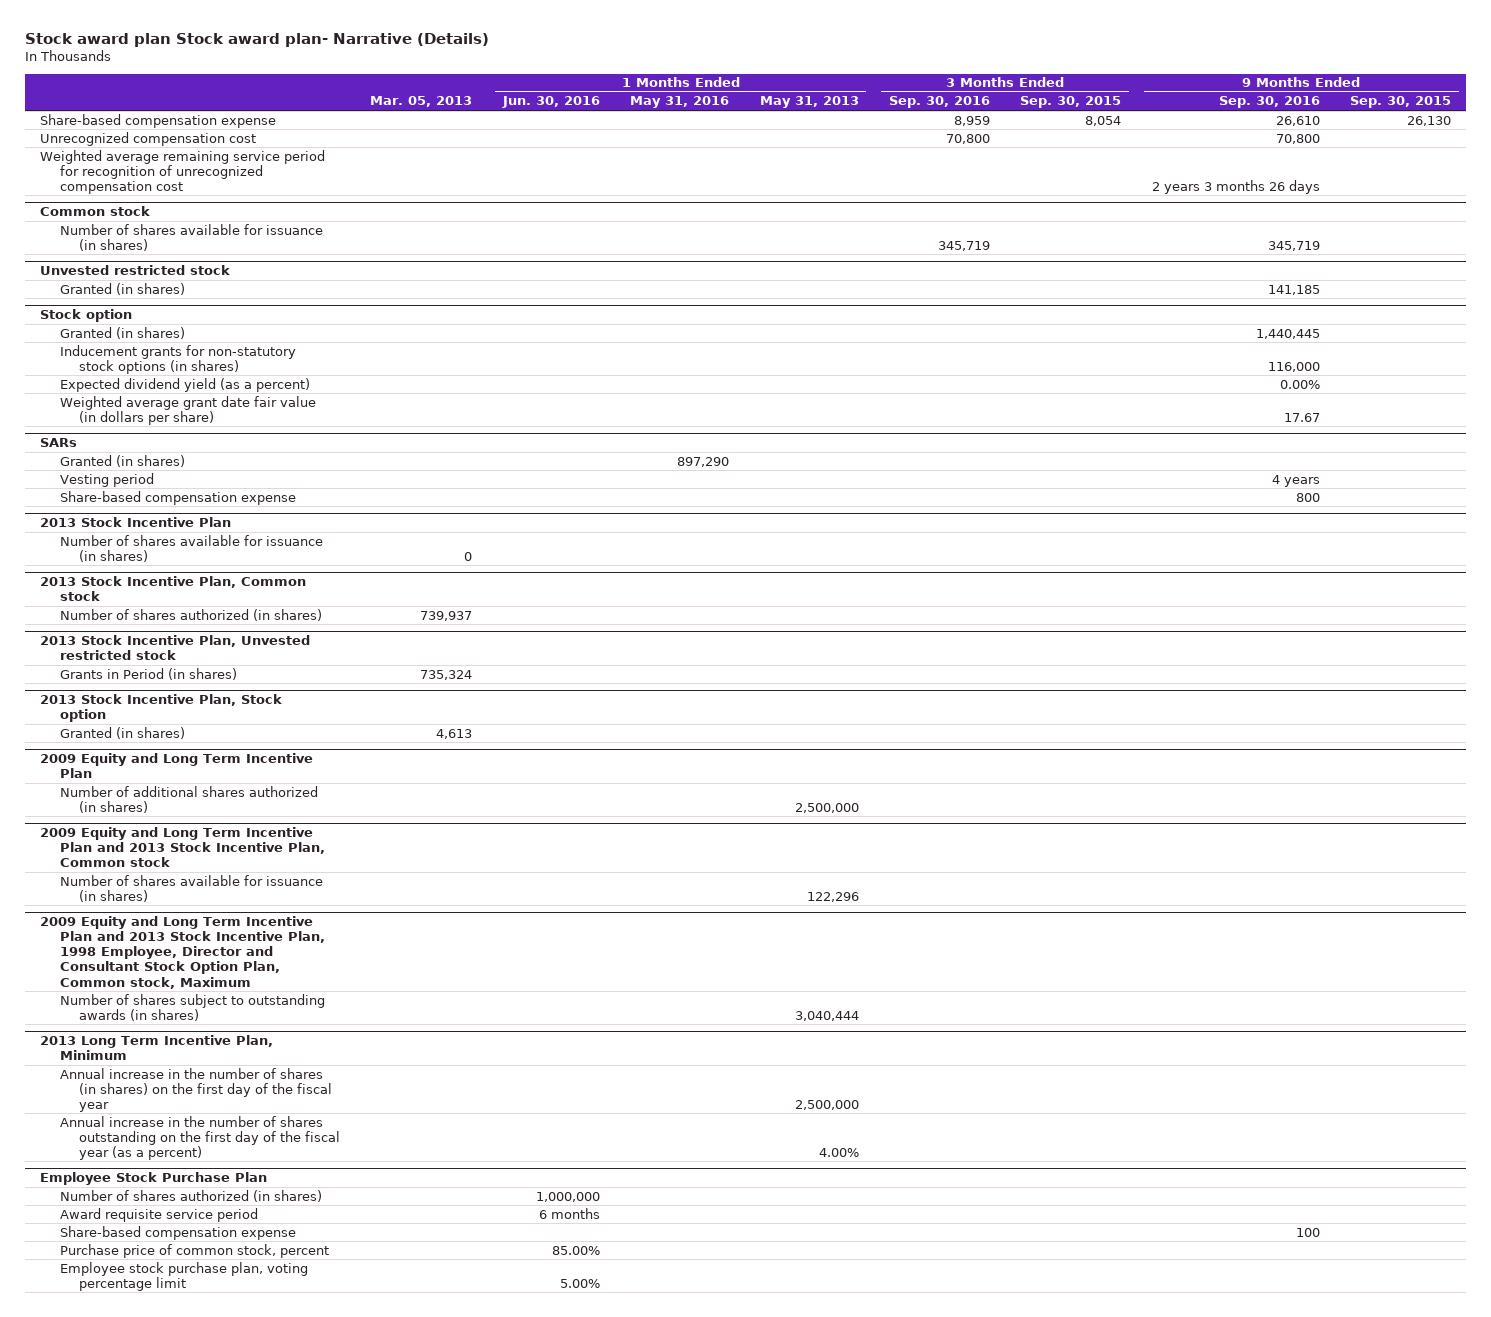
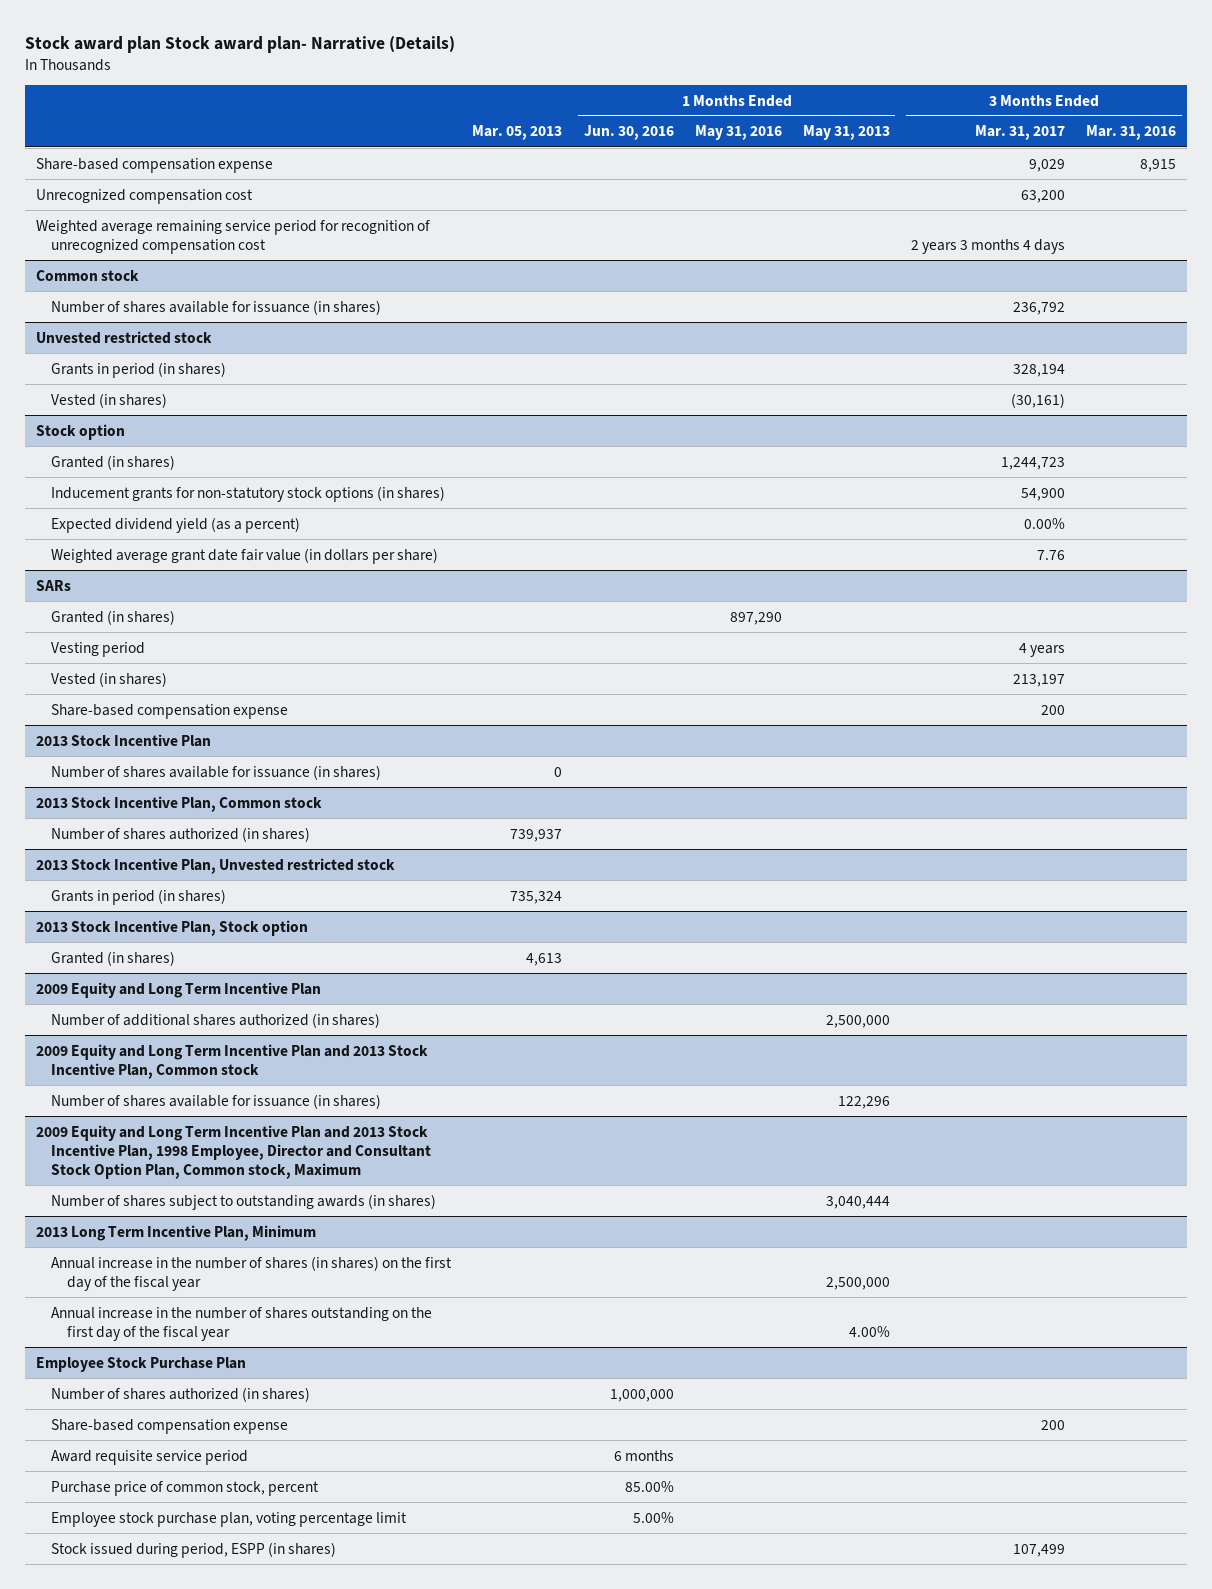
- | Mar. 05, 2013 | 1 Months Ended Jun. 30, 2016 | 1 Months Ended May 31, 2016 | 1 Months Ended May 31, 2013 | 3 Months Ended Sep. 30, 2016 | 3 Months Ended Sep. 30, 2015 | 9 Months Ended Sep. 30, 2016 | 9 Months Ended Sep. 30, 2015
+ | Mar. 05, 2013 | 1 Months Ended Jun. 30, 2016 | 1 Months Ended May 31, 2016 | 1 Months Ended May 31, 2013 | 3 Months Ended Mar. 31, 2017 | 3 Months Ended Mar. 31, 2016
@ Unvested restricted stock
- Granted (in shares) | | | | | | | 141,185 |
+ Grants in period (in shares) | | | | | 328,194 |
+ Vested (in shares) | | | | | (30,161) |
@ SARs
+ Vested (in shares) | | | | | 213,197 |
@ 2013 Stock Incentive Plan, Unvested restricted stock
- Grants in Period (in shares) | 735,324 | | | | | | |
+ Grants in period (in shares) | 735,324 | | | | |
@ 2013 Long Term Incentive Plan, Minimum
- Annual increase in the number of shares outstanding on the first day of the fiscal year (as a percent) | | | | 4.00% | | | |
+ Annual increase in the number of shares outstanding on the first day of the fiscal year | | | | 4.00% | |
@ Employee Stock Purchase Plan
moved down: Award requisite service period | | 6 months | | | |
+ Stock issued during period, ESPP (in shares) | | | | | 107,499 |

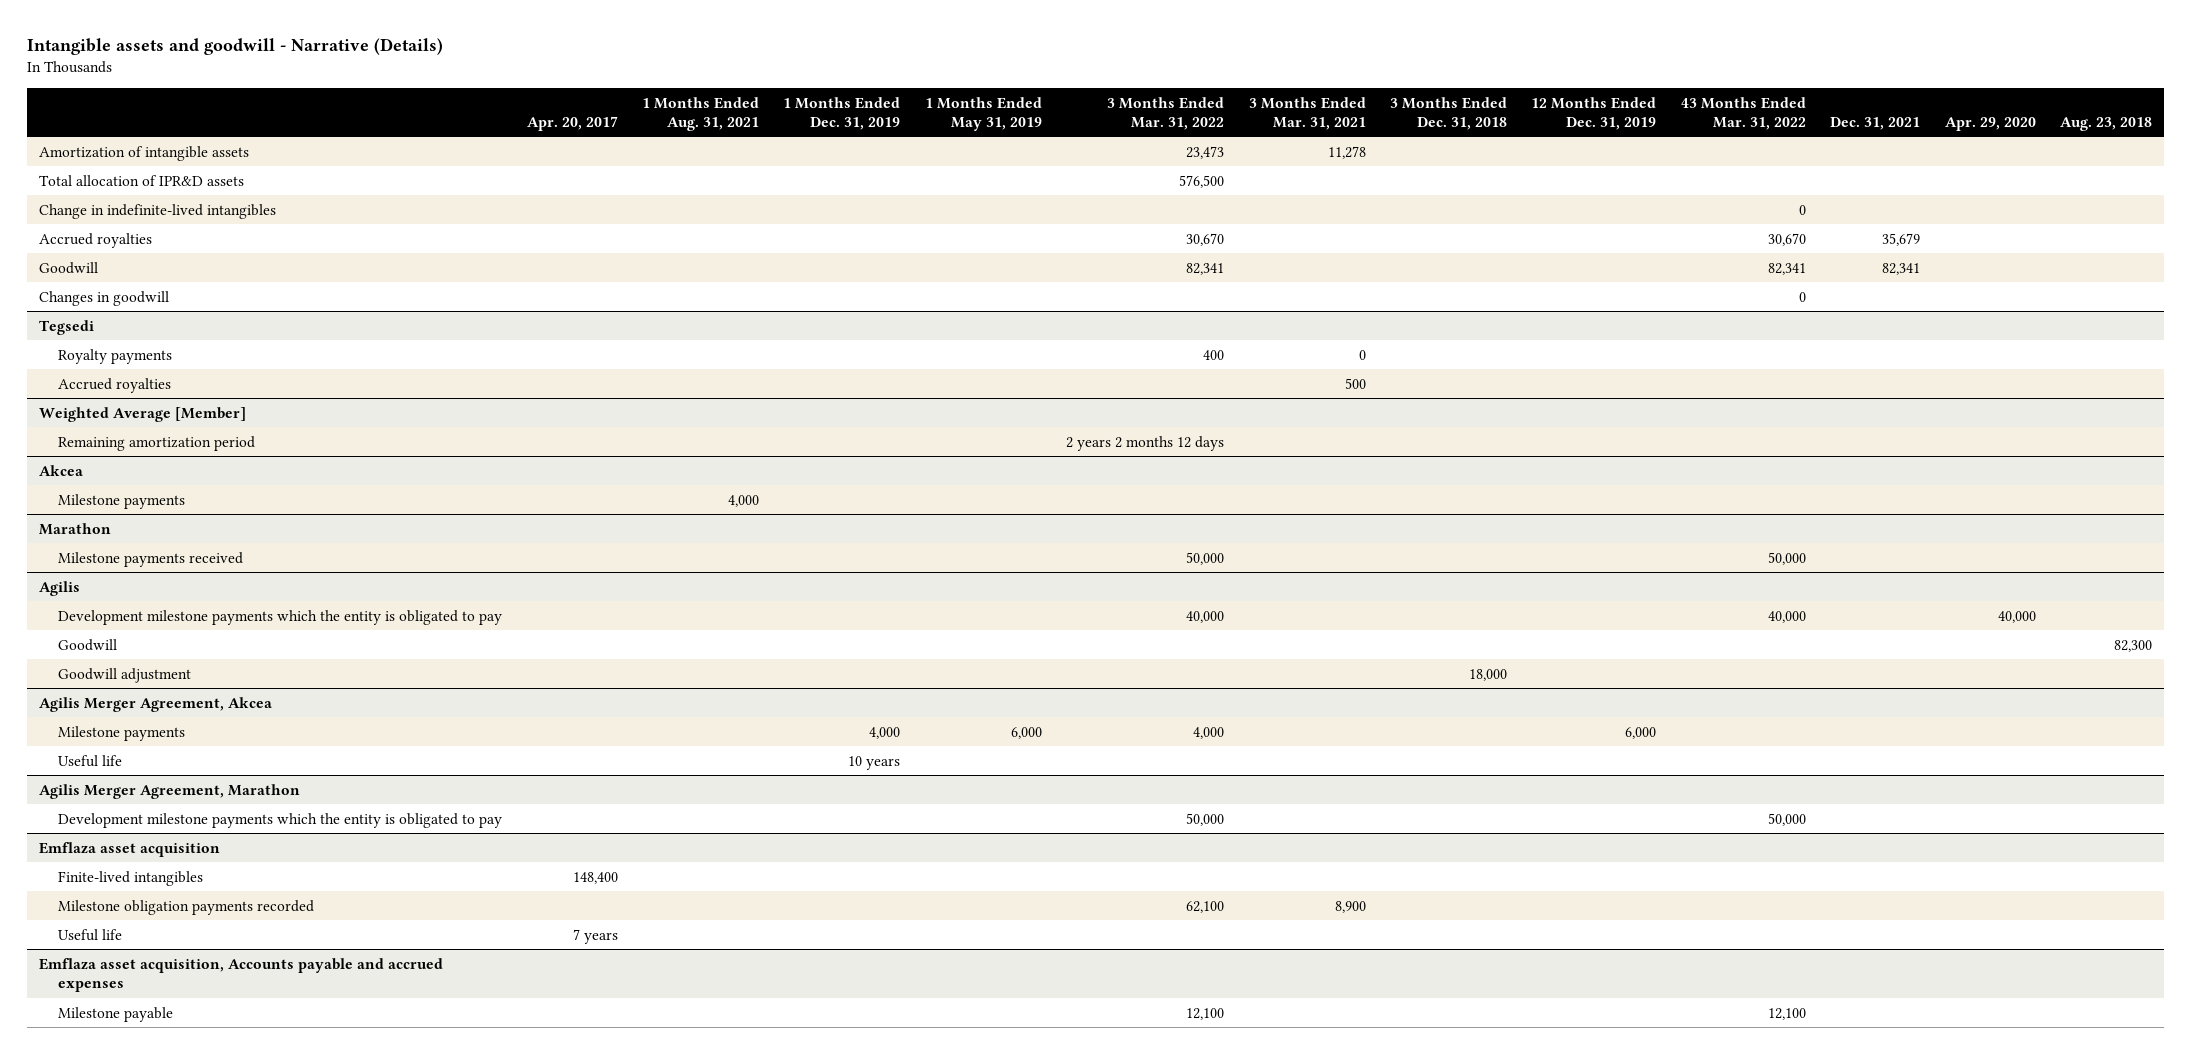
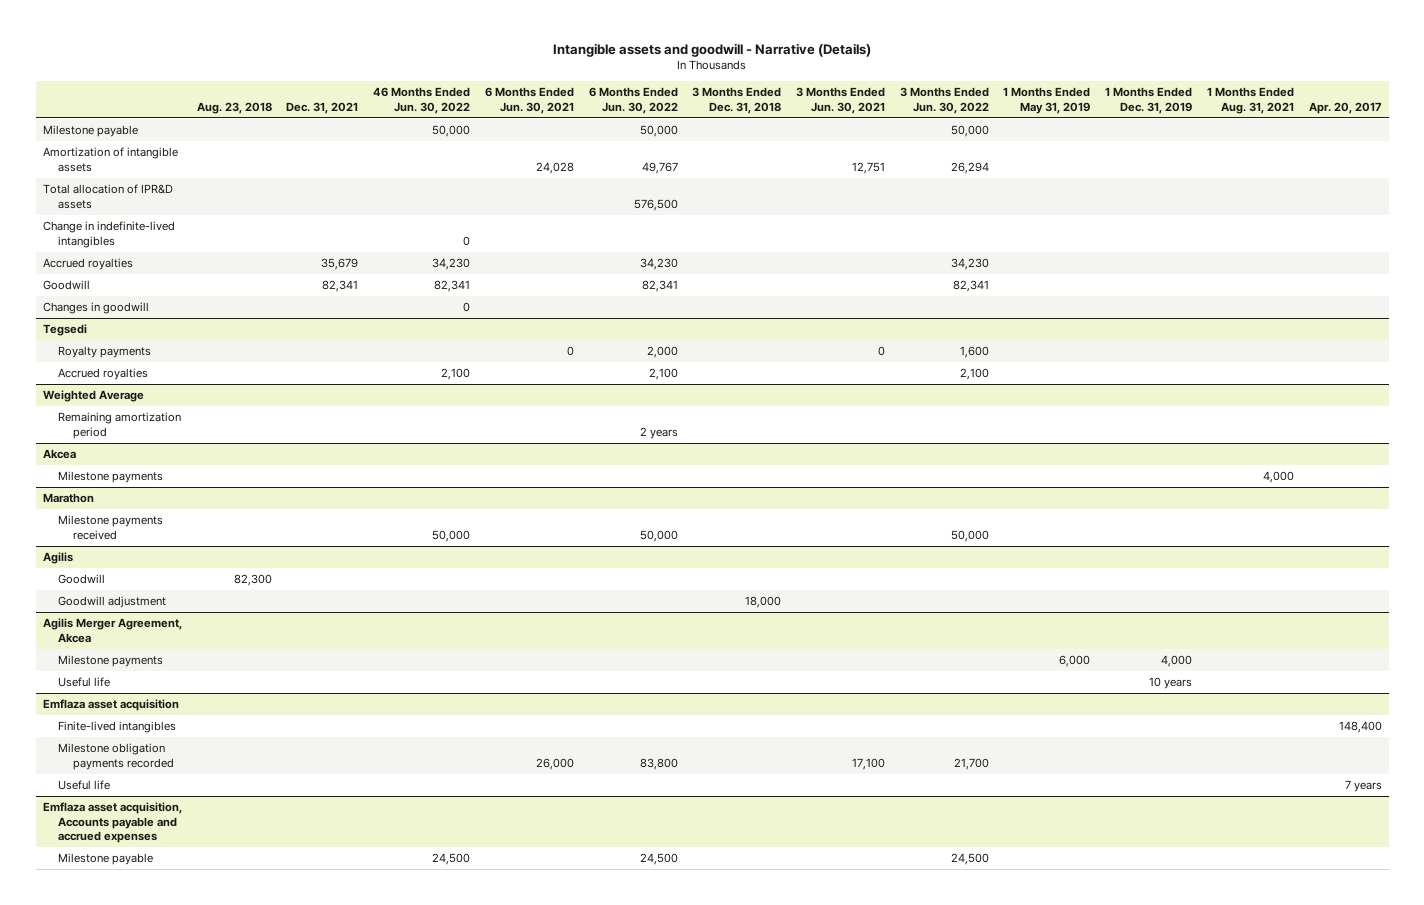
- | Apr. 20, 2017 | 1 Months Ended Aug. 31, 2021 | 1 Months Ended Dec. 31, 2019 | 1 Months Ended May 31, 2019 | 3 Months Ended Mar. 31, 2022 | 3 Months Ended Mar. 31, 2021 | 3 Months Ended Dec. 31, 2018 | 12 Months Ended Dec. 31, 2019 | 43 Months Ended Mar. 31, 2022 | Dec. 31, 2021 | Apr. 29, 2020 | Aug. 23, 2018
+ | Aug. 23, 2018 | Dec. 31, 2021 | 46 Months Ended Jun. 30, 2022 | 6 Months Ended Jun. 30, 2021 | 6 Months Ended Jun. 30, 2022 | 3 Months Ended Dec. 31, 2018 | 3 Months Ended Jun. 30, 2021 | 3 Months Ended Jun. 30, 2022 | 1 Months Ended May 31, 2019 | 1 Months Ended Dec. 31, 2019 | 1 Months Ended Aug. 31, 2021 | Apr. 20, 2017
+ Milestone payable | | | 50,000 | | 50,000 | | | 50,000 | | | |
- Weighted Average [Member]
+ Weighted Average
@ Agilis
- Development milestone payments which the entity is obligated to pay | | | | | 40,000 | | | | 40,000 | | 40,000 |
- Agilis Merger Agreement, Marathon
- Development milestone payments which the entity is obligated to pay | | | | | 50,000 | | | | 50,000 | | |

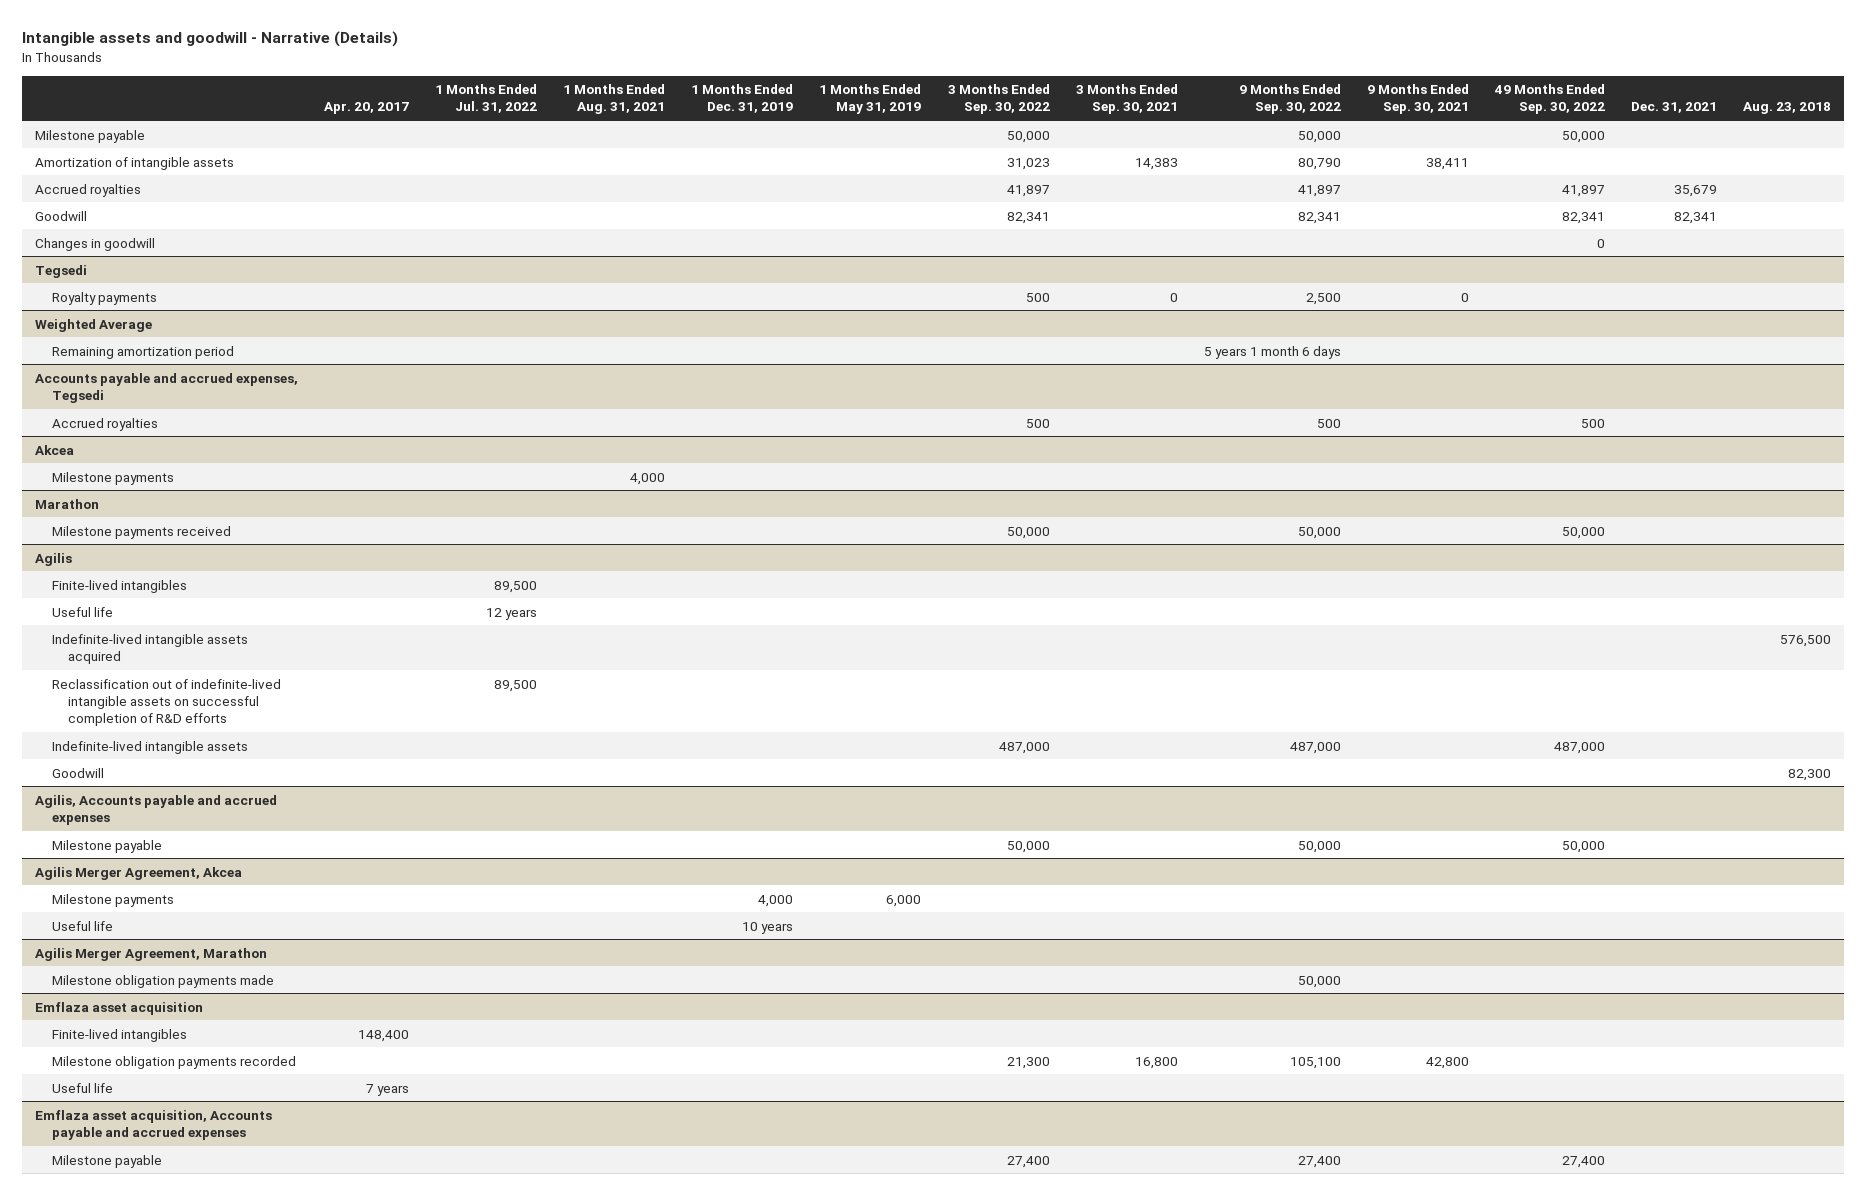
- | Aug. 23, 2018 | Dec. 31, 2021 | 46 Months Ended Jun. 30, 2022 | 6 Months Ended Jun. 30, 2021 | 6 Months Ended Jun. 30, 2022 | 3 Months Ended Dec. 31, 2018 | 3 Months Ended Jun. 30, 2021 | 3 Months Ended Jun. 30, 2022 | 1 Months Ended May 31, 2019 | 1 Months Ended Dec. 31, 2019 | 1 Months Ended Aug. 31, 2021 | Apr. 20, 2017
+ | Apr. 20, 2017 | 1 Months Ended Jul. 31, 2022 | 1 Months Ended Aug. 31, 2021 | 1 Months Ended Dec. 31, 2019 | 1 Months Ended May 31, 2019 | 3 Months Ended Sep. 30, 2022 | 3 Months Ended Sep. 30, 2021 | 9 Months Ended Sep. 30, 2022 | 9 Months Ended Sep. 30, 2021 | 49 Months Ended Sep. 30, 2022 | Dec. 31, 2021 | Aug. 23, 2018
- Total allocation of IPR&D assets | | | | | 576,500 | | | | | | |
- Change in indefinite-lived intangibles | | | 0 | | | | | | | | |
@ Tegsedi
- Accrued royalties | | | 2,100 | | 2,100 | | | 2,100 | | | |
+ Accounts payable and accrued expenses, Tegsedi
+ Accrued royalties | | | | | | 500 | | 500 | | 500 | |
@ Agilis
+ Finite-lived intangibles | | 89,500 | | | | | | | | | |
+ Useful life | | 12 years | | | | | | | | | |
+ Indefinite-lived intangible assets acquired | | | | | | | | | | | | 576,500
+ Reclassification out of indefinite-lived intangible assets on successful completion of R&D efforts | | 89,500 | | | | | | | | | |
+ Indefinite-lived intangible assets | | | | | | 487,000 | | 487,000 | | 487,000 | |
- Goodwill adjustment | | | | | | 18,000 | | | | | |
+ Agilis, Accounts payable and accrued expenses
+ Milestone payable | | | | | | 50,000 | | 50,000 | | 50,000 | |
+ Agilis Merger Agreement, Marathon
+ Milestone obligation payments made | | | | | | | | 50,000 | | | |

